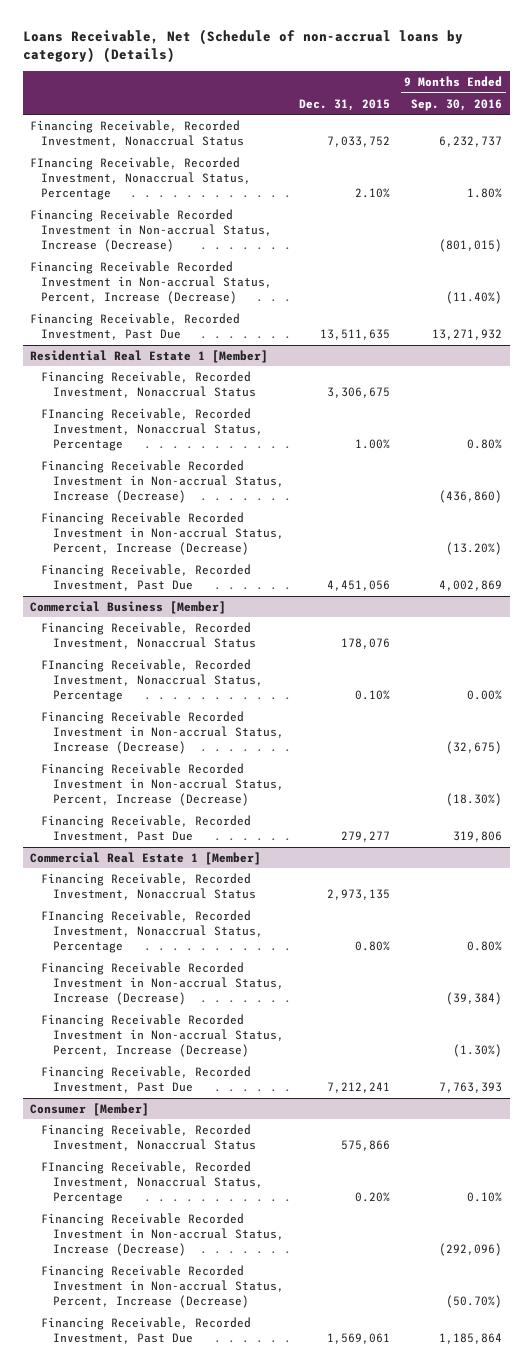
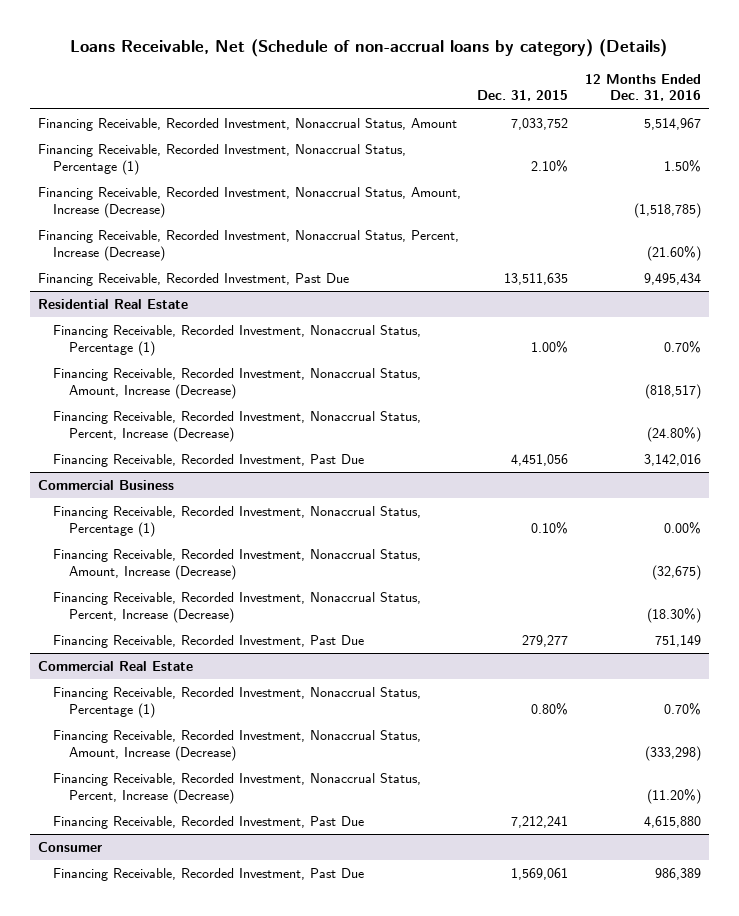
- | Dec. 31, 2015 | 9 Months Ended Sep. 30, 2016
+ | Dec. 31, 2015 | 12 Months Ended Dec. 31, 2016
- Financing Receivable, Recorded Investment, Nonaccrual Status | 7,033,752 | 6,232,737
- FInancing Receivable, Recorded Investment, Nonaccrual Status, Percentage | 2.10% | 1.80%
- Financing Receivable Recorded Investment in Non-accrual Status, Increase (Decrease) | | (801,015)
- Financing Receivable Recorded Investment in Non-accrual Status, Percent, Increase (Decrease) | | (11.40%)
+ Financing Receivable, Recorded Investment, Nonaccrual Status, Amount | 7,033,752 | 5,514,967
+ Financing Receivable, Recorded Investment, Nonaccrual Status, Percentage (1) | 2.10% | 1.50%
+ Financing Receivable, Recorded Investment, Nonaccrual Status, Amount, Increase (Decrease) | | (1,518,785)
+ Financing Receivable, Recorded Investment, Nonaccrual Status, Percent, Increase (Decrease) | | (21.60%)
- Residential Real Estate 1 [Member]
- Financing Receivable, Recorded Investment, Nonaccrual Status | 3,306,675 |
- FInancing Receivable, Recorded Investment, Nonaccrual Status, Percentage | 1.00% | 0.80%
- Financing Receivable Recorded Investment in Non-accrual Status, Increase (Decrease) | | (436,860)
- Financing Receivable Recorded Investment in Non-accrual Status, Percent, Increase (Decrease) | | (13.20%)
+ Residential Real Estate
+ Financing Receivable, Recorded Investment, Nonaccrual Status, Percentage (1) | 1.00% | 0.70%
+ Financing Receivable, Recorded Investment, Nonaccrual Status, Amount, Increase (Decrease) | | (818,517)
+ Financing Receivable, Recorded Investment, Nonaccrual Status, Percent, Increase (Decrease) | | (24.80%)
- Commercial Business [Member]
- Financing Receivable, Recorded Investment, Nonaccrual Status | 178,076 |
- FInancing Receivable, Recorded Investment, Nonaccrual Status, Percentage | 0.10% | 0.00%
- Financing Receivable Recorded Investment in Non-accrual Status, Increase (Decrease) | | (32,675)
- Financing Receivable Recorded Investment in Non-accrual Status, Percent, Increase (Decrease) | | (18.30%)
+ Commercial Business
+ Financing Receivable, Recorded Investment, Nonaccrual Status, Percentage (1) | 0.10% | 0.00%
+ Financing Receivable, Recorded Investment, Nonaccrual Status, Amount, Increase (Decrease) | | (32,675)
+ Financing Receivable, Recorded Investment, Nonaccrual Status, Percent, Increase (Decrease) | | (18.30%)
- Commercial Real Estate 1 [Member]
- Financing Receivable, Recorded Investment, Nonaccrual Status | 2,973,135 |
- FInancing Receivable, Recorded Investment, Nonaccrual Status, Percentage | 0.80% | 0.80%
- Financing Receivable Recorded Investment in Non-accrual Status, Increase (Decrease) | | (39,384)
- Financing Receivable Recorded Investment in Non-accrual Status, Percent, Increase (Decrease) | | (1.30%)
+ Commercial Real Estate
+ Financing Receivable, Recorded Investment, Nonaccrual Status, Percentage (1) | 0.80% | 0.70%
+ Financing Receivable, Recorded Investment, Nonaccrual Status, Amount, Increase (Decrease) | | (333,298)
+ Financing Receivable, Recorded Investment, Nonaccrual Status, Percent, Increase (Decrease) | | (11.20%)
- Consumer [Member]
- Financing Receivable, Recorded Investment, Nonaccrual Status | 575,866 |
- FInancing Receivable, Recorded Investment, Nonaccrual Status, Percentage | 0.20% | 0.10%
- Financing Receivable Recorded Investment in Non-accrual Status, Increase (Decrease) | | (292,096)
- Financing Receivable Recorded Investment in Non-accrual Status, Percent, Increase (Decrease) | | (50.70%)
+ Consumer

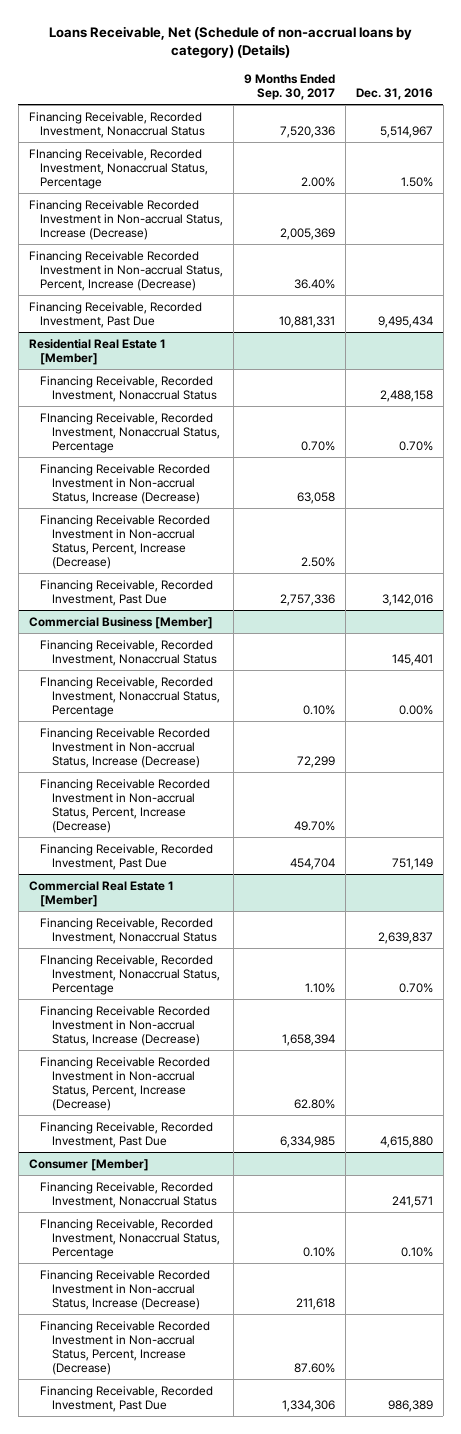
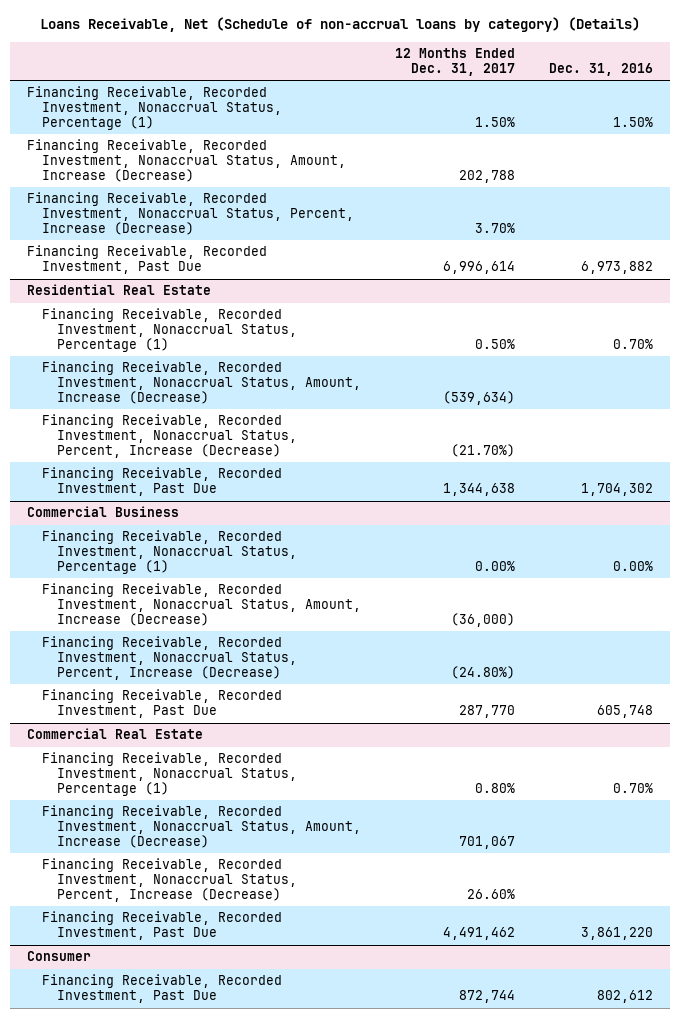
- | 9 Months Ended Sep. 30, 2017 | Dec. 31, 2016
+ | 12 Months Ended Dec. 31, 2017 | Dec. 31, 2016
- Financing Receivable, Recorded Investment, Nonaccrual Status | 7,520,336 | 5,514,967
- FInancing Receivable, Recorded Investment, Nonaccrual Status, Percentage | 2.00% | 1.50%
- Financing Receivable Recorded Investment in Non-accrual Status, Increase (Decrease) | 2,005,369 |
- Financing Receivable Recorded Investment in Non-accrual Status, Percent, Increase (Decrease) | 36.40% |
- Financing Receivable, Recorded Investment, Past Due | 10,881,331 | 9,495,434
- Residential Real Estate 1 [Member]
- Financing Receivable, Recorded Investment, Nonaccrual Status | | 2,488,158
- FInancing Receivable, Recorded Investment, Nonaccrual Status, Percentage | 0.70% | 0.70%
- Financing Receivable Recorded Investment in Non-accrual Status, Increase (Decrease) | 63,058 |
- Financing Receivable Recorded Investment in Non-accrual Status, Percent, Increase (Decrease) | 2.50% |
- Financing Receivable, Recorded Investment, Past Due | 2,757,336 | 3,142,016
- Commercial Business [Member]
- Financing Receivable, Recorded Investment, Nonaccrual Status | | 145,401
- FInancing Receivable, Recorded Investment, Nonaccrual Status, Percentage | 0.10% | 0.00%
- Financing Receivable Recorded Investment in Non-accrual Status, Increase (Decrease) | 72,299 |
- Financing Receivable Recorded Investment in Non-accrual Status, Percent, Increase (Decrease) | 49.70% |
- Financing Receivable, Recorded Investment, Past Due | 454,704 | 751,149
- Commercial Real Estate 1 [Member]
- Financing Receivable, Recorded Investment, Nonaccrual Status | | 2,639,837
- FInancing Receivable, Recorded Investment, Nonaccrual Status, Percentage | 1.10% | 0.70%
- Financing Receivable Recorded Investment in Non-accrual Status, Increase (Decrease) | 1,658,394 |
- Financing Receivable Recorded Investment in Non-accrual Status, Percent, Increase (Decrease) | 62.80% |
- Financing Receivable, Recorded Investment, Past Due | 6,334,985 | 4,615,880
- Consumer [Member]
- Financing Receivable, Recorded Investment, Nonaccrual Status | | 241,571
- FInancing Receivable, Recorded Investment, Nonaccrual Status, Percentage | 0.10% | 0.10%
- Financing Receivable Recorded Investment in Non-accrual Status, Increase (Decrease) | 211,618 |
- Financing Receivable Recorded Investment in Non-accrual Status, Percent, Increase (Decrease) | 87.60% |
- Financing Receivable, Recorded Investment, Past Due | 1,334,306 | 986,389
+ Financing Receivable, Recorded Investment, Nonaccrual Status, Percentage (1) | 1.50% | 1.50%
+ Financing Receivable, Recorded Investment, Nonaccrual Status, Amount, Increase (Decrease) | 202,788 |
+ Financing Receivable, Recorded Investment, Nonaccrual Status, Percent, Increase (Decrease) | 3.70% |
+ Financing Receivable, Recorded Investment, Past Due | 6,996,614 | 6,973,882
+ Residential Real Estate
+ Financing Receivable, Recorded Investment, Nonaccrual Status, Percentage (1) | 0.50% | 0.70%
+ Financing Receivable, Recorded Investment, Nonaccrual Status, Amount, Increase (Decrease) | (539,634) |
+ Financing Receivable, Recorded Investment, Nonaccrual Status, Percent, Increase (Decrease) | (21.70%) |
+ Financing Receivable, Recorded Investment, Past Due | 1,344,638 | 1,704,302
+ Commercial Business
+ Financing Receivable, Recorded Investment, Nonaccrual Status, Percentage (1) | 0.00% | 0.00%
+ Financing Receivable, Recorded Investment, Nonaccrual Status, Amount, Increase (Decrease) | (36,000) |
+ Financing Receivable, Recorded Investment, Nonaccrual Status, Percent, Increase (Decrease) | (24.80%) |
+ Financing Receivable, Recorded Investment, Past Due | 287,770 | 605,748
+ Commercial Real Estate
+ Financing Receivable, Recorded Investment, Nonaccrual Status, Percentage (1) | 0.80% | 0.70%
+ Financing Receivable, Recorded Investment, Nonaccrual Status, Amount, Increase (Decrease) | 701,067 |
+ Financing Receivable, Recorded Investment, Nonaccrual Status, Percent, Increase (Decrease) | 26.60% |
+ Financing Receivable, Recorded Investment, Past Due | 4,491,462 | 3,861,220
+ Consumer
+ Financing Receivable, Recorded Investment, Past Due | 872,744 | 802,612

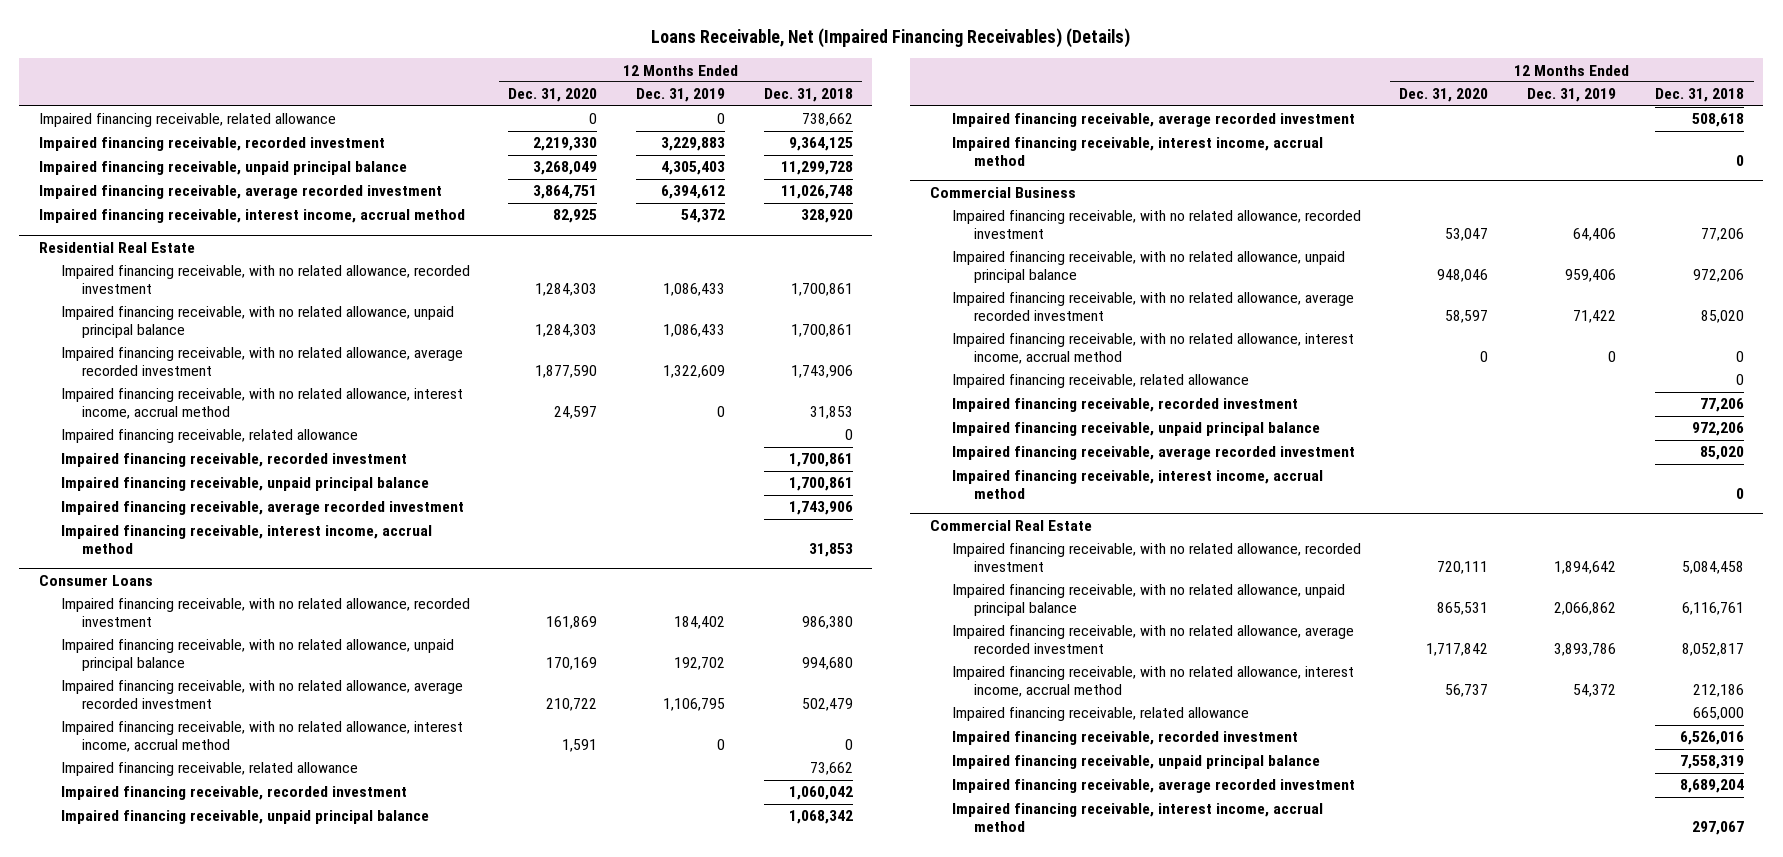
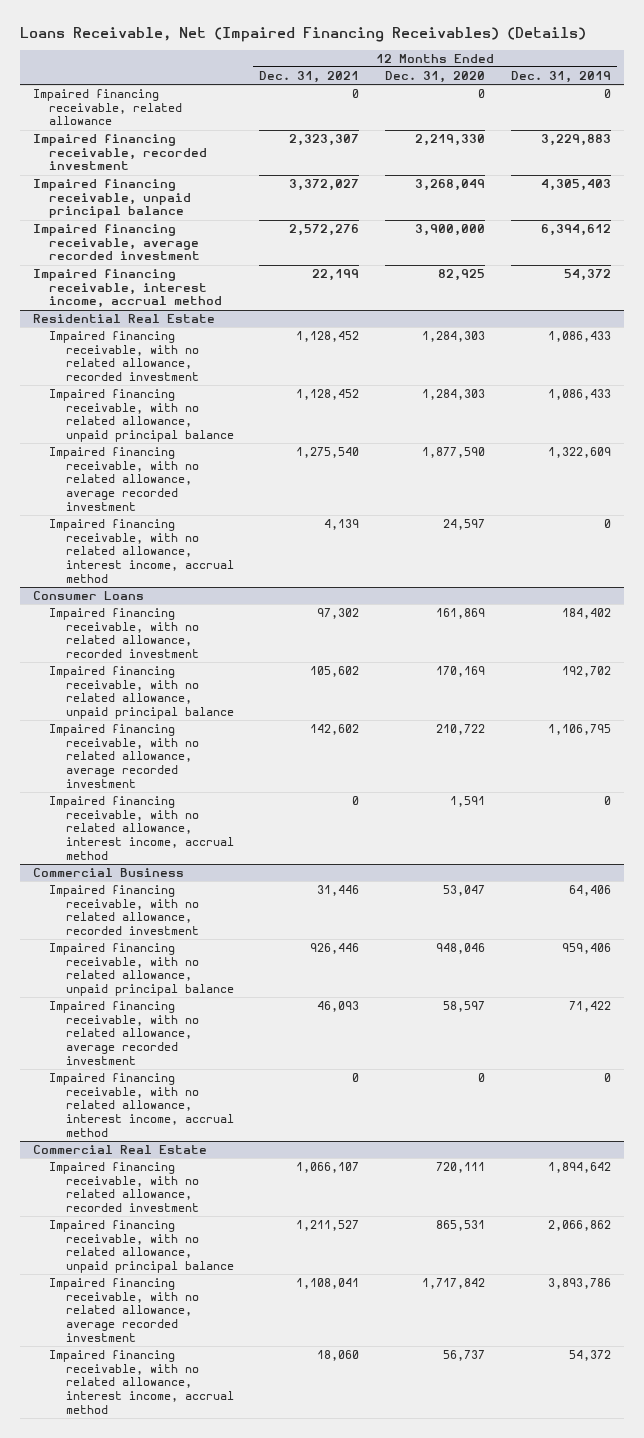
- | 12 Months Ended Dec. 31, 2020 | 12 Months Ended Dec. 31, 2019 | 12 Months Ended Dec. 31, 2018
+ | 12 Months Ended Dec. 31, 2021 | 12 Months Ended Dec. 31, 2020 | 12 Months Ended Dec. 31, 2019
- Impaired financing receivable, average recorded investment | 3,864,751 | 6,394,612 | 11,026,748
+ Impaired financing receivable, average recorded investment | 2,572,276 | 3,900,000 | 6,394,612
@ Residential Real Estate
- Impaired financing receivable, related allowance | | | 0
- Impaired financing receivable, recorded investment | | | 1,700,861
- Impaired financing receivable, unpaid principal balance | | | 1,700,861
- Impaired financing receivable, average recorded investment | | | 1,743,906
- Impaired financing receivable, interest income, accrual method | | | 31,853
@ Consumer Loans
- Impaired financing receivable, related allowance | | | 73,662
- Impaired financing receivable, recorded investment | | | 1,060,042
- Impaired financing receivable, unpaid principal balance | | | 1,068,342
- Impaired financing receivable, average recorded investment | | | 508,618
- Impaired financing receivable, interest income, accrual method | | | 0
@ Commercial Business
- Impaired financing receivable, related allowance | | | 0
- Impaired financing receivable, recorded investment | | | 77,206
- Impaired financing receivable, unpaid principal balance | | | 972,206
- Impaired financing receivable, average recorded investment | | | 85,020
- Impaired financing receivable, interest income, accrual method | | | 0
@ Commercial Real Estate
- Impaired financing receivable, related allowance | | | 665,000
- Impaired financing receivable, recorded investment | | | 6,526,016
- Impaired financing receivable, unpaid principal balance | | | 7,558,319
- Impaired financing receivable, average recorded investment | | | 8,689,204
- Impaired financing receivable, interest income, accrual method | | | 297,067

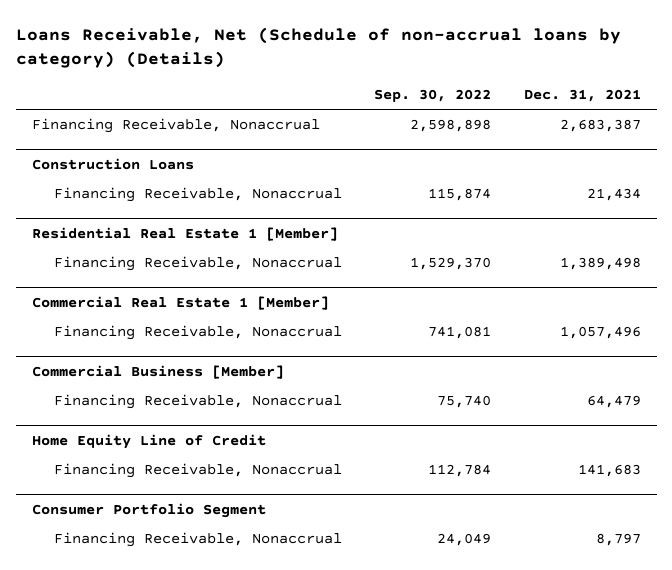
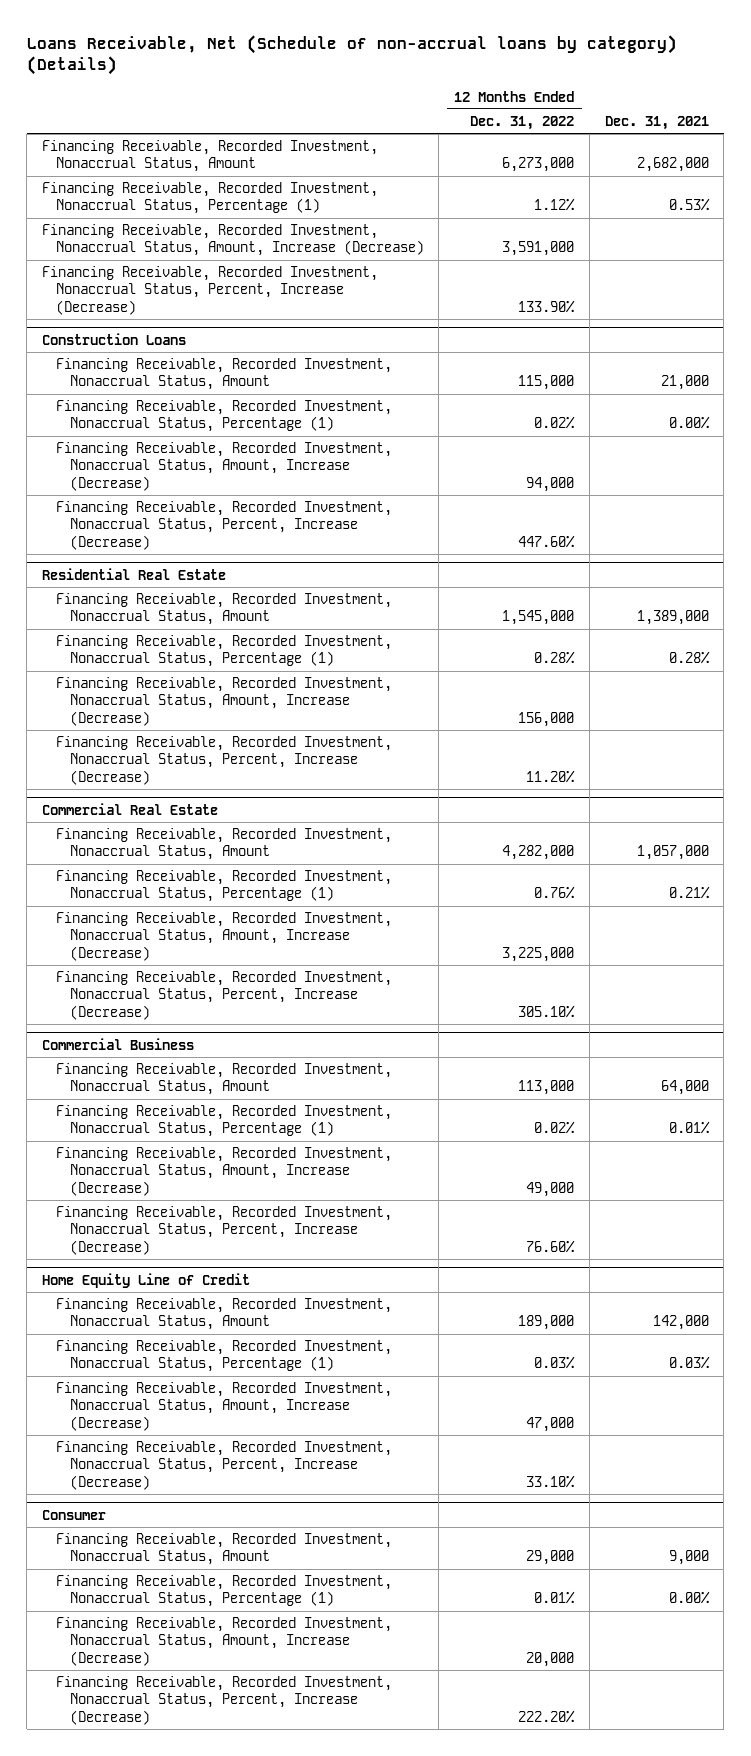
- | Sep. 30, 2022 | Dec. 31, 2021
+ | 12 Months Ended Dec. 31, 2022 | Dec. 31, 2021
- Financing Receivable, Nonaccrual | 2,598,898 | 2,683,387
+ Financing Receivable, Recorded Investment, Nonaccrual Status, Amount | 6,273,000 | 2,682,000
+ Financing Receivable, Recorded Investment, Nonaccrual Status, Percentage (1) | 1.12% | 0.53%
+ Financing Receivable, Recorded Investment, Nonaccrual Status, Amount, Increase (Decrease) | 3,591,000 |
+ Financing Receivable, Recorded Investment, Nonaccrual Status, Percent, Increase (Decrease) | 133.90% |
@ Construction Loans
- Financing Receivable, Nonaccrual | 115,874 | 21,434
- Residential Real Estate 1 [Member]
- Financing Receivable, Nonaccrual | 1,529,370 | 1,389,498
- Commercial Real Estate 1 [Member]
- Financing Receivable, Nonaccrual | 741,081 | 1,057,496
- Commercial Business [Member]
- Financing Receivable, Nonaccrual | 75,740 | 64,479
@ Construction Loans
+ Financing Receivable, Recorded Investment, Nonaccrual Status, Amount | 115,000 | 21,000
+ Financing Receivable, Recorded Investment, Nonaccrual Status, Percentage (1) | 0.02% | 0.00%
+ Financing Receivable, Recorded Investment, Nonaccrual Status, Amount, Increase (Decrease) | 94,000 |
+ Financing Receivable, Recorded Investment, Nonaccrual Status, Percent, Increase (Decrease) | 447.60% |
+ Residential Real Estate
+ Financing Receivable, Recorded Investment, Nonaccrual Status, Amount | 1,545,000 | 1,389,000
+ Financing Receivable, Recorded Investment, Nonaccrual Status, Percentage (1) | 0.28% | 0.28%
+ Financing Receivable, Recorded Investment, Nonaccrual Status, Amount, Increase (Decrease) | 156,000 |
+ Financing Receivable, Recorded Investment, Nonaccrual Status, Percent, Increase (Decrease) | 11.20% |
+ Commercial Real Estate
+ Financing Receivable, Recorded Investment, Nonaccrual Status, Amount | 4,282,000 | 1,057,000
+ Financing Receivable, Recorded Investment, Nonaccrual Status, Percentage (1) | 0.76% | 0.21%
+ Financing Receivable, Recorded Investment, Nonaccrual Status, Amount, Increase (Decrease) | 3,225,000 |
+ Financing Receivable, Recorded Investment, Nonaccrual Status, Percent, Increase (Decrease) | 305.10% |
+ Commercial Business
+ Financing Receivable, Recorded Investment, Nonaccrual Status, Amount | 113,000 | 64,000
+ Financing Receivable, Recorded Investment, Nonaccrual Status, Percentage (1) | 0.02% | 0.01%
+ Financing Receivable, Recorded Investment, Nonaccrual Status, Amount, Increase (Decrease) | 49,000 |
+ Financing Receivable, Recorded Investment, Nonaccrual Status, Percent, Increase (Decrease) | 76.60% |
@ Home Equity Line of Credit
- Financing Receivable, Nonaccrual | 112,784 | 141,683
- Consumer Portfolio Segment
- Financing Receivable, Nonaccrual | 24,049 | 8,797
@ Home Equity Line of Credit
+ Financing Receivable, Recorded Investment, Nonaccrual Status, Amount | 189,000 | 142,000
+ Financing Receivable, Recorded Investment, Nonaccrual Status, Percentage (1) | 0.03% | 0.03%
+ Financing Receivable, Recorded Investment, Nonaccrual Status, Amount, Increase (Decrease) | 47,000 |
+ Financing Receivable, Recorded Investment, Nonaccrual Status, Percent, Increase (Decrease) | 33.10% |
+ Consumer
+ Financing Receivable, Recorded Investment, Nonaccrual Status, Amount | 29,000 | 9,000
+ Financing Receivable, Recorded Investment, Nonaccrual Status, Percentage (1) | 0.01% | 0.00%
+ Financing Receivable, Recorded Investment, Nonaccrual Status, Amount, Increase (Decrease) | 20,000 |
+ Financing Receivable, Recorded Investment, Nonaccrual Status, Percent, Increase (Decrease) | 222.20% |

